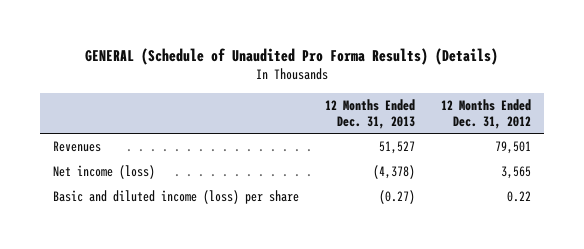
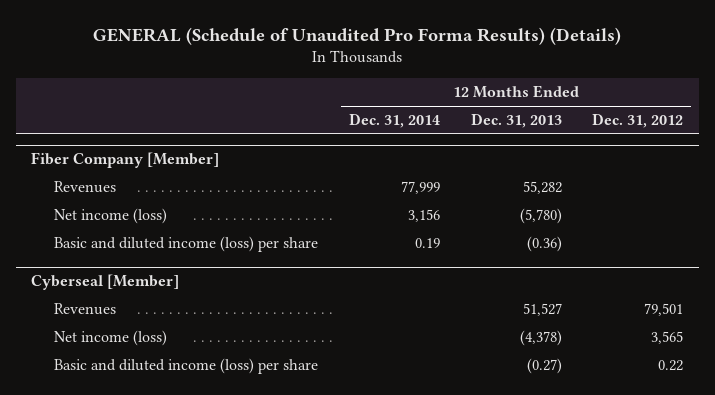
- | 12 Months Ended Dec. 31, 2013 | 12 Months Ended Dec. 31, 2012
+ | 12 Months Ended Dec. 31, 2014 | 12 Months Ended Dec. 31, 2013 | 12 Months Ended Dec. 31, 2012
+ Fiber Company [Member]
+ Revenues | 77,999 | 55,282 |
+ Net income (loss) | 3,156 | (5,780) |
+ Basic and diluted income (loss) per share | 0.19 | (0.36) |
+ Cyberseal [Member]

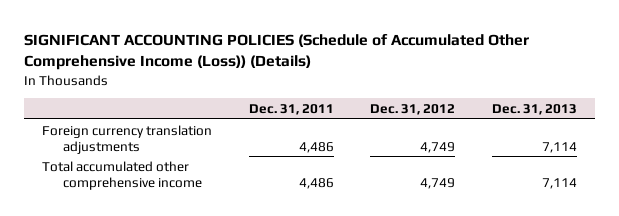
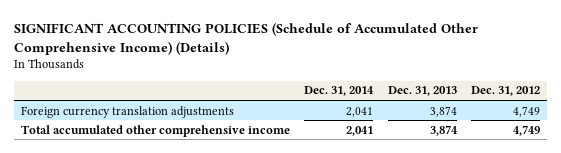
- SIGNIFICANT ACCOUNTING POLICIES (Schedule of Accumulated Other Comprehensive Income (Loss)) (Details)
+ SIGNIFICANT ACCOUNTING POLICIES (Schedule of Accumulated Other Comprehensive Income) (Details)
- | Dec. 31, 2011 | Dec. 31, 2012 | Dec. 31, 2013
+ | Dec. 31, 2014 | Dec. 31, 2013 | Dec. 31, 2012
- Foreign currency translation adjustments | 4,486 | 4,749 | 7,114
- Total accumulated other comprehensive income | 4,486 | 4,749 | 7,114
+ Foreign currency translation adjustments | 2,041 | 3,874 | 4,749
+ Total accumulated other comprehensive income | 2,041 | 3,874 | 4,749

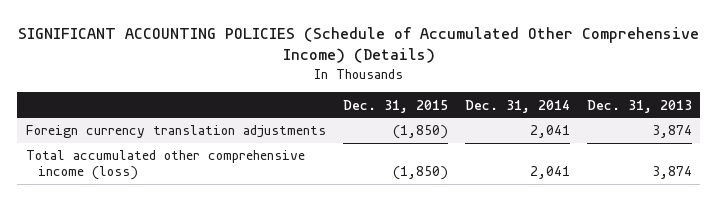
- | Dec. 31, 2014 | Dec. 31, 2013 | Dec. 31, 2012
+ | Dec. 31, 2015 | Dec. 31, 2014 | Dec. 31, 2013
- Total accumulated other comprehensive income | 2,041 | 3,874 | 4,749
+ Total accumulated other comprehensive income (loss) | (1,850) | 2,041 | 3,874

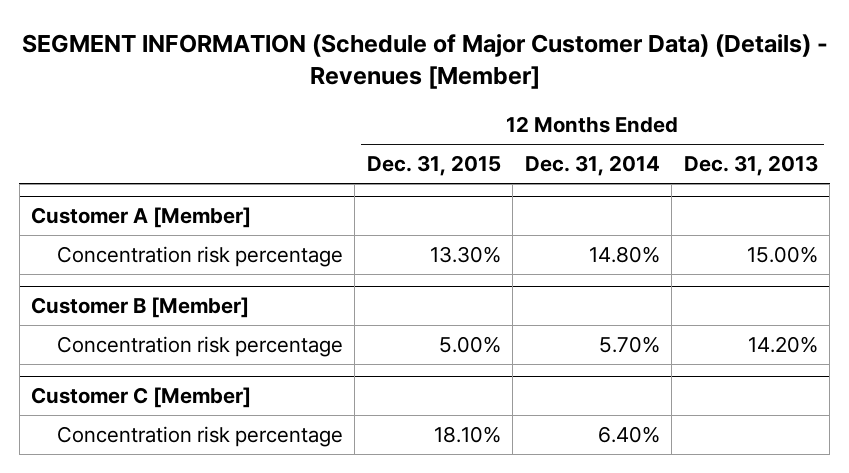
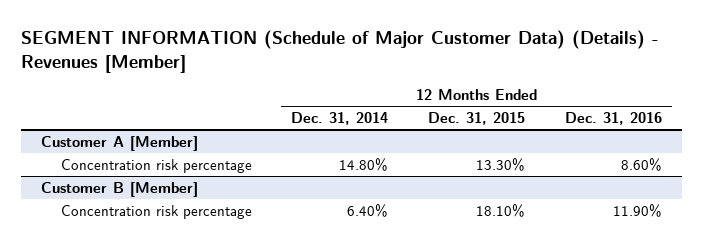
- | 12 Months Ended Dec. 31, 2015 | 12 Months Ended Dec. 31, 2014 | 12 Months Ended Dec. 31, 2013
+ | 12 Months Ended Dec. 31, 2014 | 12 Months Ended Dec. 31, 2015 | 12 Months Ended Dec. 31, 2016
@ Customer B [Member]
- Concentration risk percentage | 5.00% | 5.70% | 14.20%
- Customer C [Member]

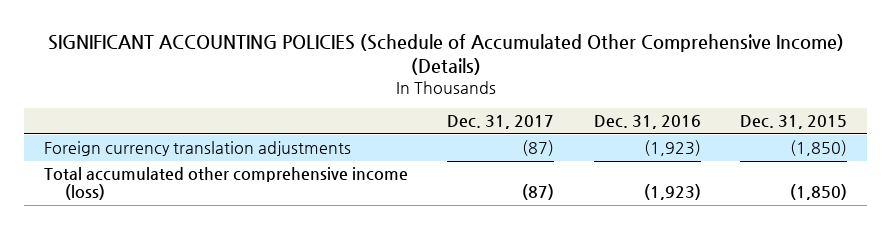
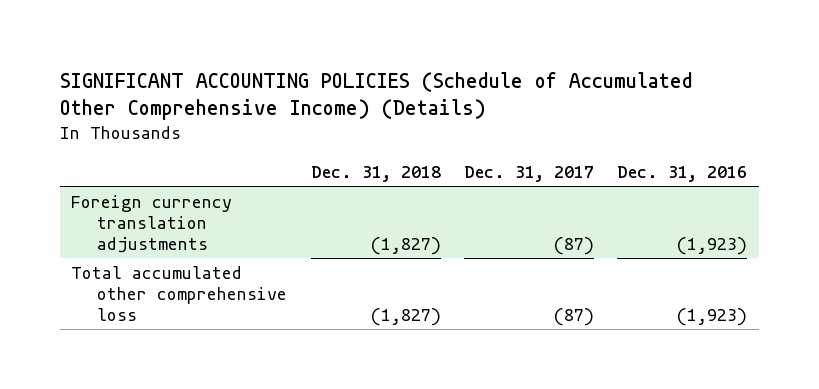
- | Dec. 31, 2017 | Dec. 31, 2016 | Dec. 31, 2015
+ | Dec. 31, 2018 | Dec. 31, 2017 | Dec. 31, 2016
- Total accumulated other comprehensive income (loss) | (87) | (1,923) | (1,850)
+ Total accumulated other comprehensive loss | (1,827) | (87) | (1,923)

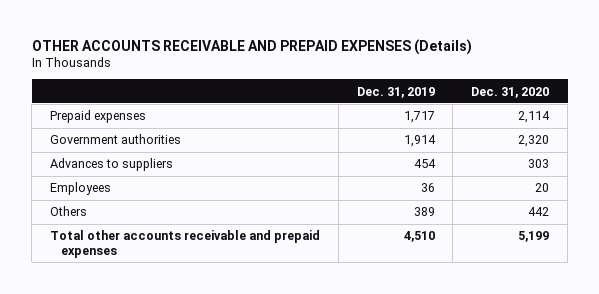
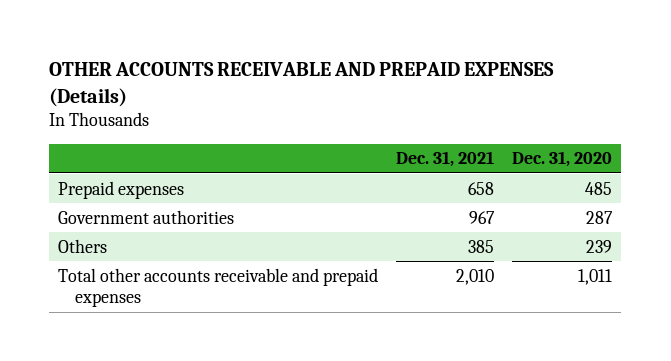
- | Dec. 31, 2019 | Dec. 31, 2020
+ | Dec. 31, 2021 | Dec. 31, 2020
- Prepaid expenses | 1,717 | 2,114
- Government authorities | 1,914 | 2,320
- Advances to suppliers | 454 | 303
- Employees | 36 | 20
- Others | 389 | 442
- Total other accounts receivable and prepaid expenses | 4,510 | 5,199
+ Prepaid expenses | 658 | 485
+ Government authorities | 967 | 287
+ Others | 385 | 239
+ Total other accounts receivable and prepaid expenses | 2,010 | 1,011

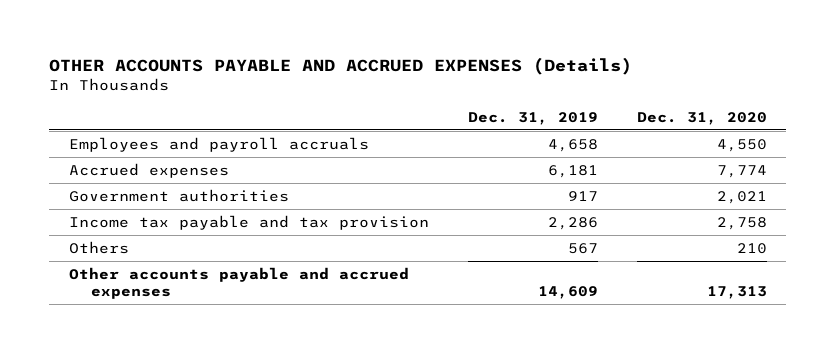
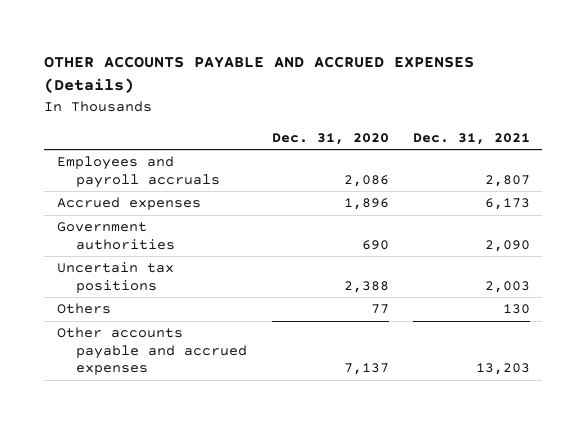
- | Dec. 31, 2019 | Dec. 31, 2020
+ | Dec. 31, 2020 | Dec. 31, 2021
- Employees and payroll accruals | 4,658 | 4,550
- Accrued expenses | 6,181 | 7,774
- Government authorities | 917 | 2,021
- Income tax payable and tax provision | 2,286 | 2,758
- Others | 567 | 210
- Other accounts payable and accrued expenses | 14,609 | 17,313
+ Employees and payroll accruals | 2,086 | 2,807
+ Accrued expenses | 1,896 | 6,173
+ Government authorities | 690 | 2,090
+ Uncertain tax positions | 2,388 | 2,003
+ Others | 77 | 130
+ Other accounts payable and accrued expenses | 7,137 | 13,203

